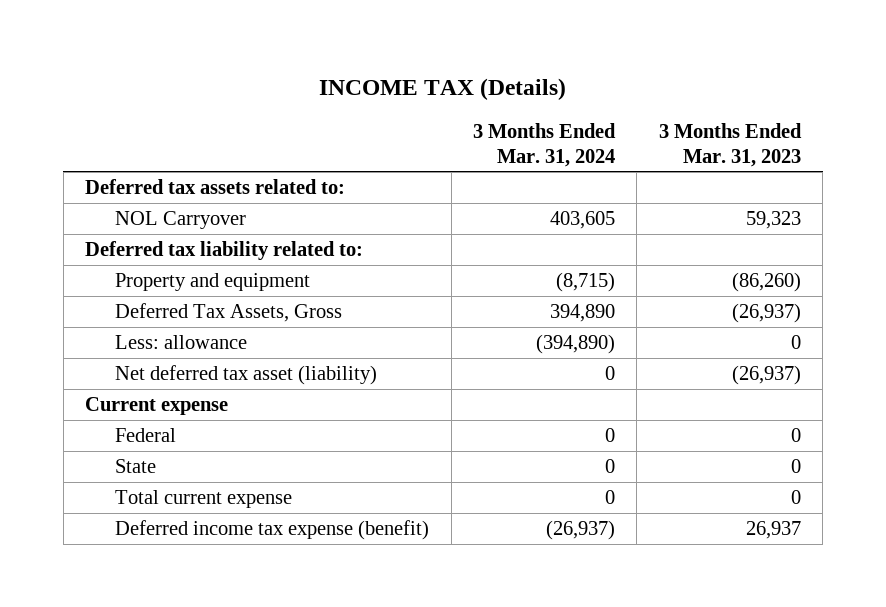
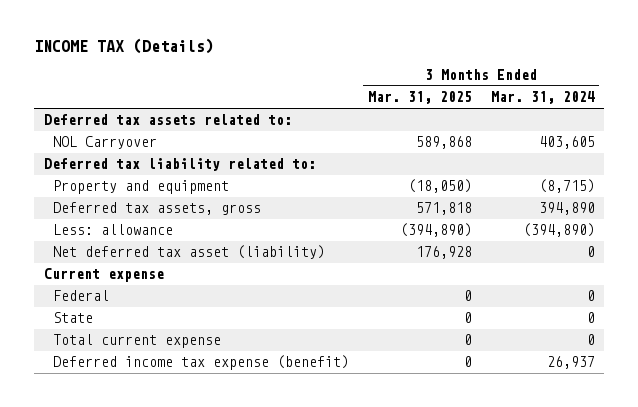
- | 3 Months Ended Mar. 31, 2024 | 3 Months Ended Mar. 31, 2023
+ | 3 Months Ended Mar. 31, 2025 | 3 Months Ended Mar. 31, 2024
- Deferred Tax Assets, Gross | 394,890 | (26,937)
+ Deferred tax assets, gross | 571,818 | 394,890
- Deferred income tax expense (benefit) | (26,937) | 26,937
+ Deferred income tax expense (benefit) | 0 | 26,937

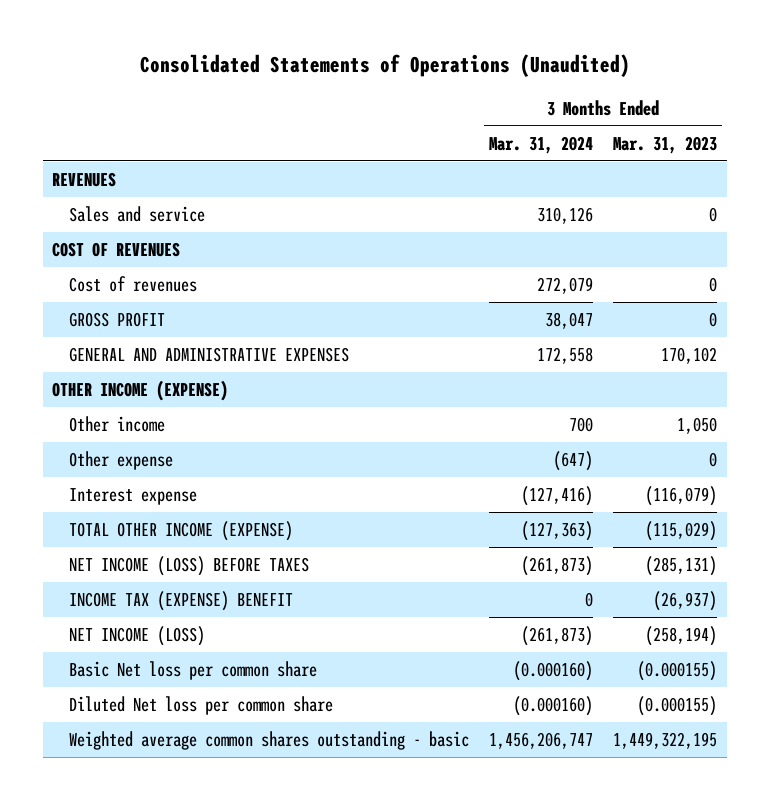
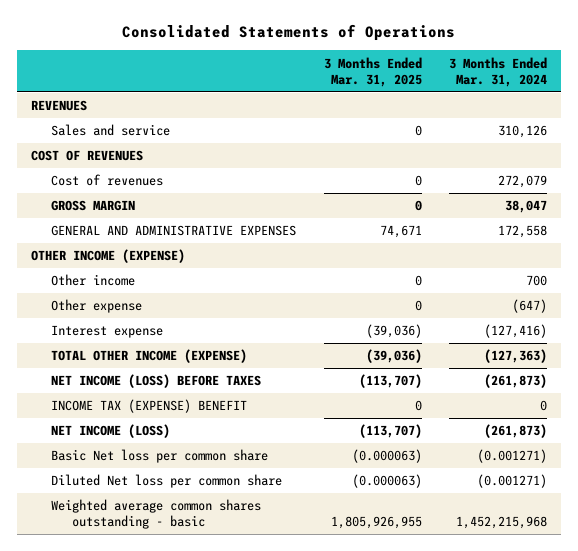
- Consolidated Statements of Operations (Unaudited)
+ Consolidated Statements of Operations
- | 3 Months Ended Mar. 31, 2024 | 3 Months Ended Mar. 31, 2023
+ | 3 Months Ended Mar. 31, 2025 | 3 Months Ended Mar. 31, 2024
- GROSS PROFIT | 38,047 | 0
+ GROSS MARGIN | 0 | 38,047
- Basic Net loss per common share | (0.000160) | (0.000155)
- Diluted Net loss per common share | (0.000160) | (0.000155)
- Weighted average common shares outstanding - basic | 1,456,206,747 | 1,449,322,195
+ Basic Net loss per common share | (0.000063) | (0.001271)
+ Diluted Net loss per common share | (0.000063) | (0.001271)
+ Weighted average common shares outstanding - basic | 1,805,926,955 | 1,452,215,968

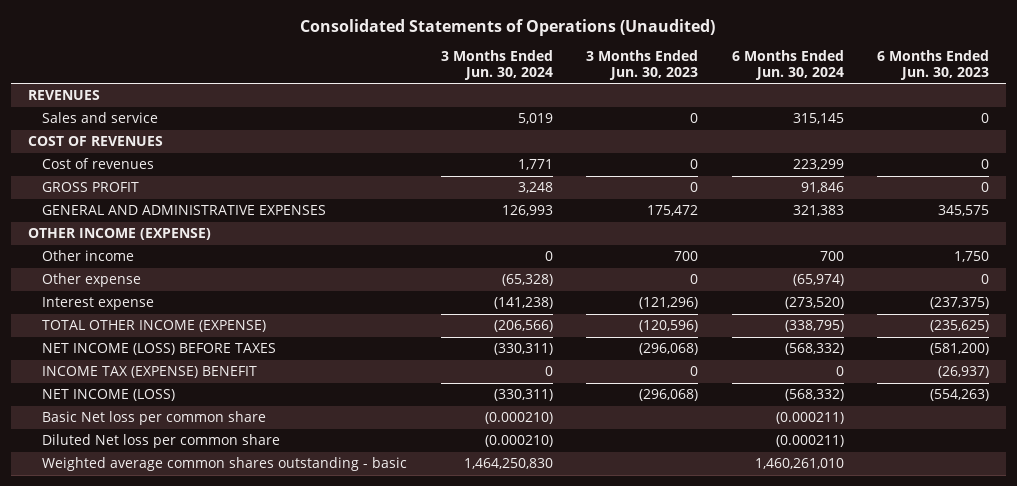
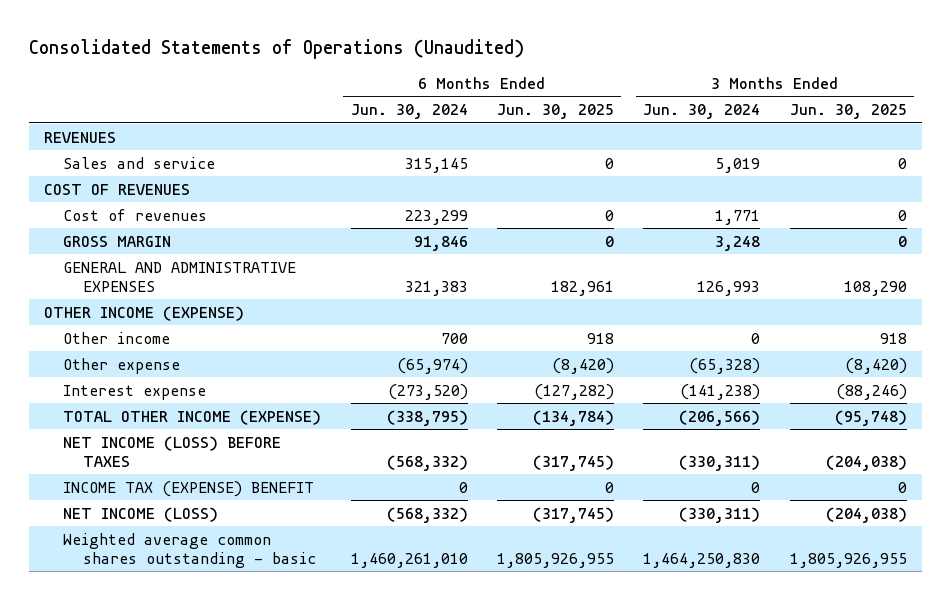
- | 3 Months Ended Jun. 30, 2024 | 3 Months Ended Jun. 30, 2023 | 6 Months Ended Jun. 30, 2024 | 6 Months Ended Jun. 30, 2023
+ | 6 Months Ended Jun. 30, 2024 | 6 Months Ended Jun. 30, 2025 | 3 Months Ended Jun. 30, 2024 | 3 Months Ended Jun. 30, 2025
- GROSS PROFIT | 3,248 | 0 | 91,846 | 0
+ GROSS MARGIN | 91,846 | 0 | 3,248 | 0
- Basic Net loss per common share | (0.000210) | | (0.000211) |
- Diluted Net loss per common share | (0.000210) | | (0.000211) |

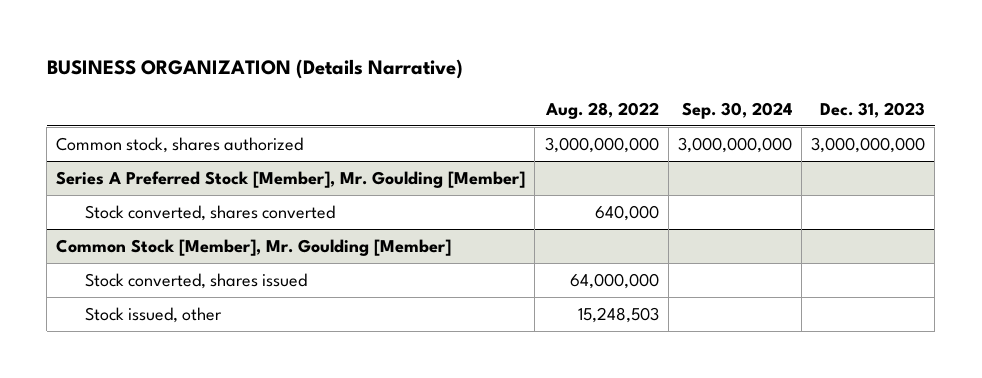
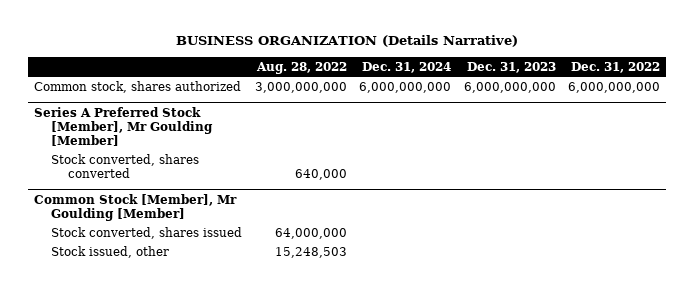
- | Aug. 28, 2022 | Sep. 30, 2024 | Dec. 31, 2023
+ | Aug. 28, 2022 | Dec. 31, 2024 | Dec. 31, 2023 | Dec. 31, 2022
- Common stock, shares authorized | 3,000,000,000 | 3,000,000,000 | 3,000,000,000
- Series A Preferred Stock [Member], Mr. Goulding [Member]
+ Common stock, shares authorized | 3,000,000,000 | 6,000,000,000 | 6,000,000,000 | 6,000,000,000
+ Series A Preferred Stock [Member], Mr Goulding [Member]
- Common Stock [Member], Mr. Goulding [Member]
+ Common Stock [Member], Mr Goulding [Member]

